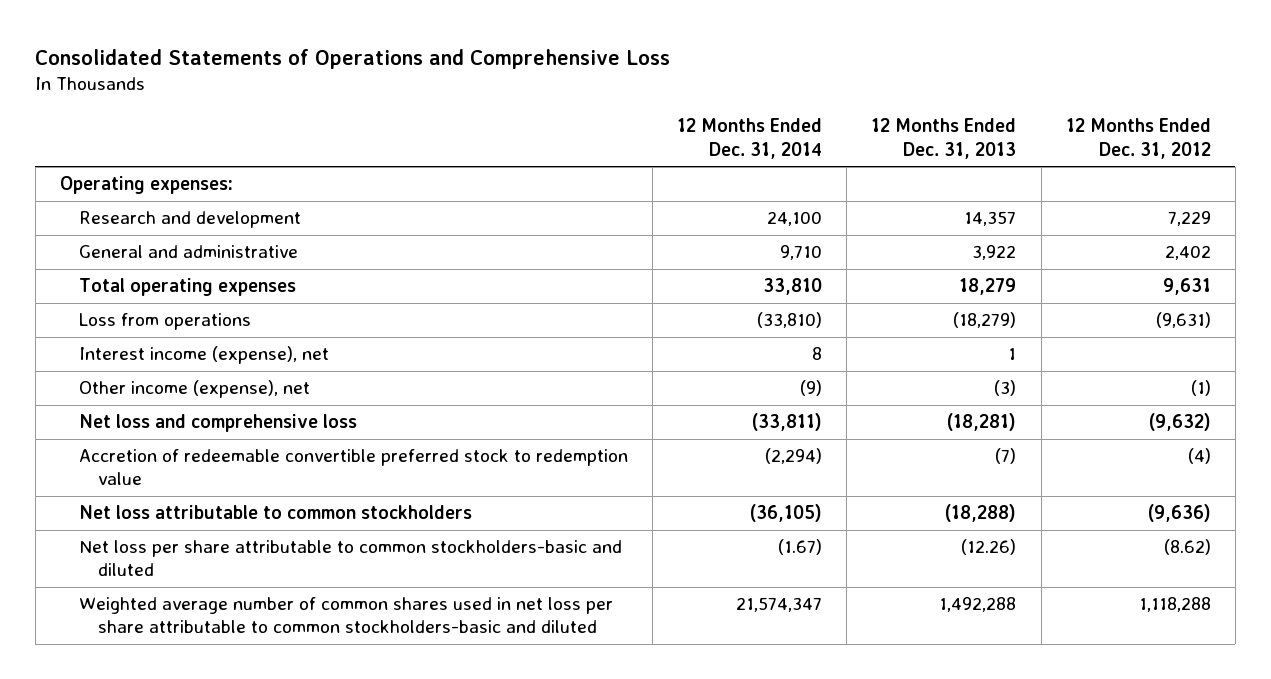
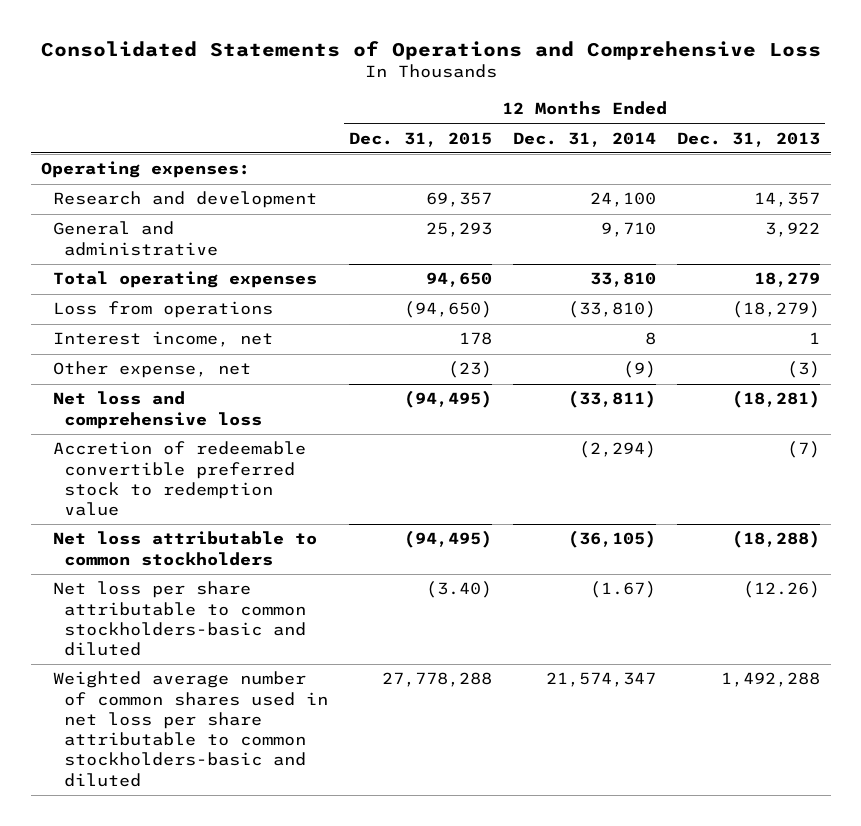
- | 12 Months Ended Dec. 31, 2014 | 12 Months Ended Dec. 31, 2013 | 12 Months Ended Dec. 31, 2012
+ | 12 Months Ended Dec. 31, 2015 | 12 Months Ended Dec. 31, 2014 | 12 Months Ended Dec. 31, 2013
- Interest income (expense), net | 8 | 1 |
- Other income (expense), net | (9) | (3) | (1)
+ Interest income, net | 178 | 8 | 1
+ Other expense, net | (23) | (9) | (3)

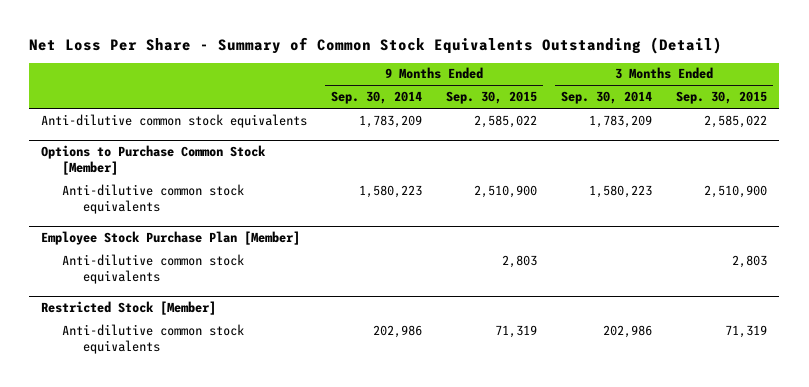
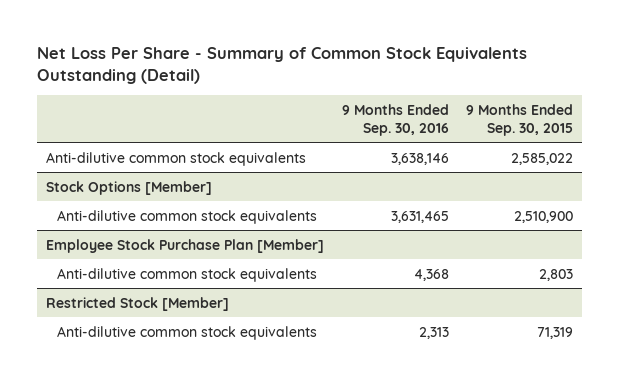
- | 9 Months Ended Sep. 30, 2014 | 9 Months Ended Sep. 30, 2015 | 3 Months Ended Sep. 30, 2014 | 3 Months Ended Sep. 30, 2015
+ | 9 Months Ended Sep. 30, 2016 | 9 Months Ended Sep. 30, 2015
- Options to Purchase Common Stock [Member]
+ Stock Options [Member]

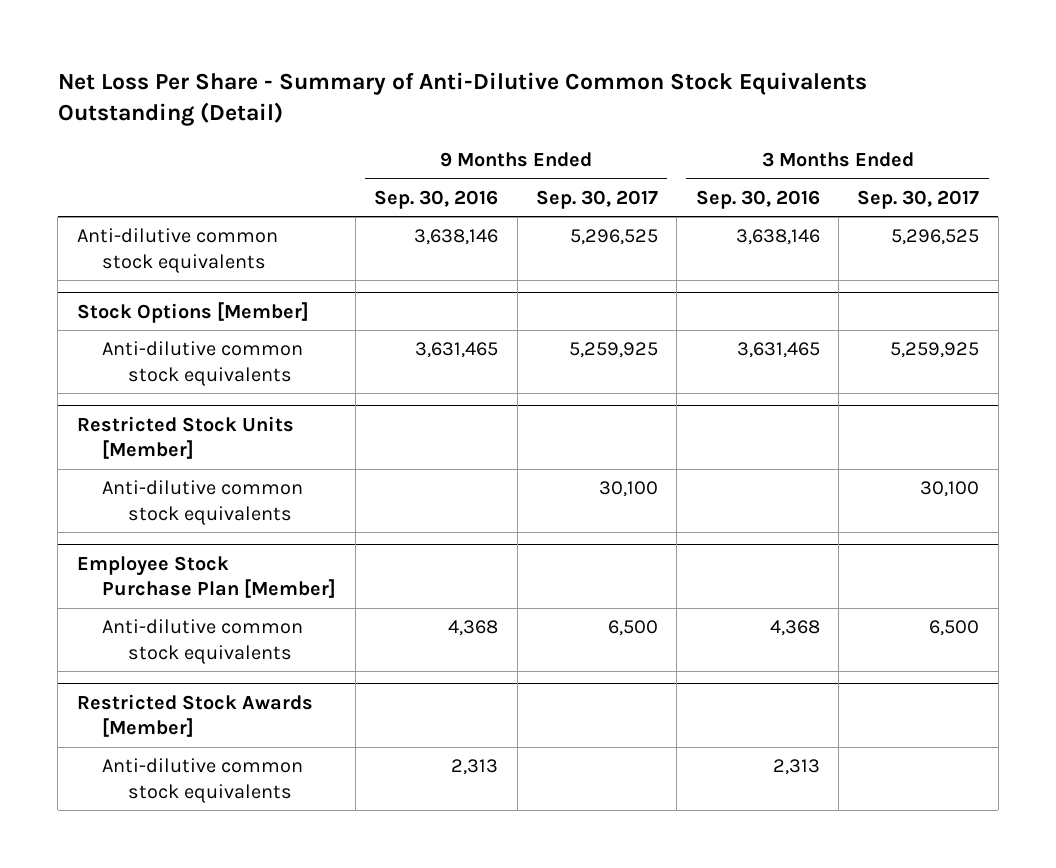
- Net Loss Per Share - Summary of Common Stock Equivalents Outstanding (Detail)
+ Net Loss Per Share - Summary of Anti-Dilutive Common Stock Equivalents Outstanding (Detail)
- | 9 Months Ended Sep. 30, 2016 | 9 Months Ended Sep. 30, 2015
+ | 9 Months Ended Sep. 30, 2016 | 9 Months Ended Sep. 30, 2017 | 3 Months Ended Sep. 30, 2016 | 3 Months Ended Sep. 30, 2017
+ Restricted Stock Units [Member]
+ Anti-dilutive common stock equivalents | | 30,100 | | 30,100
- Restricted Stock [Member]
+ Restricted Stock Awards [Member]

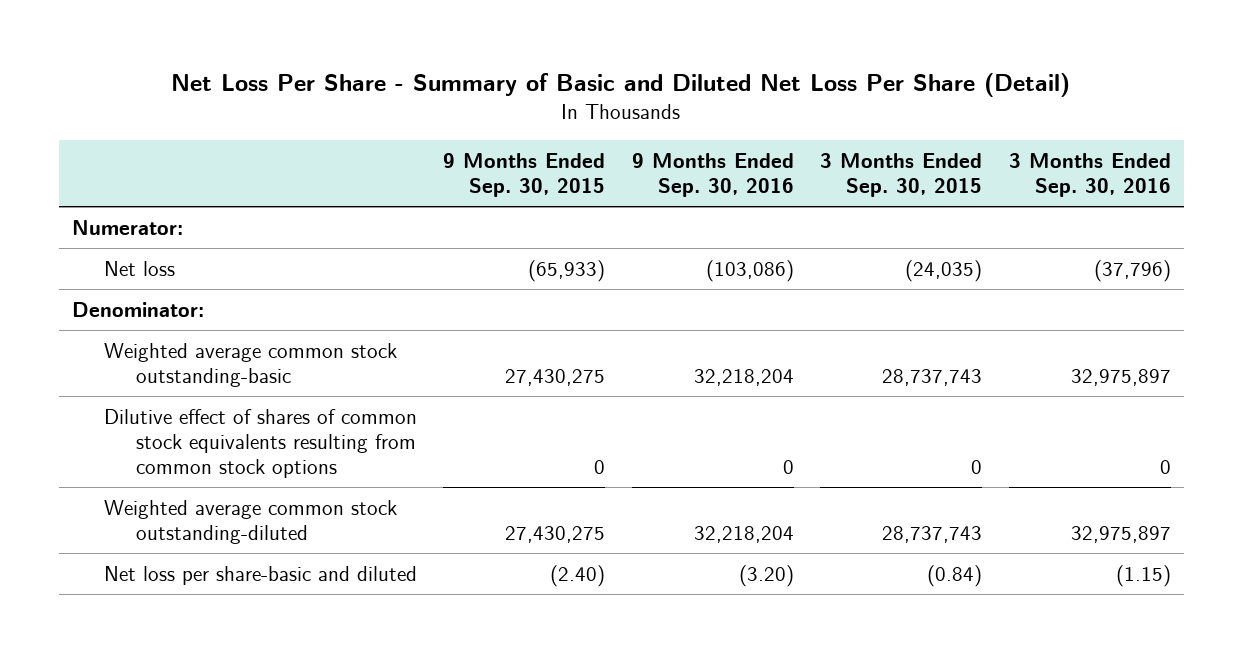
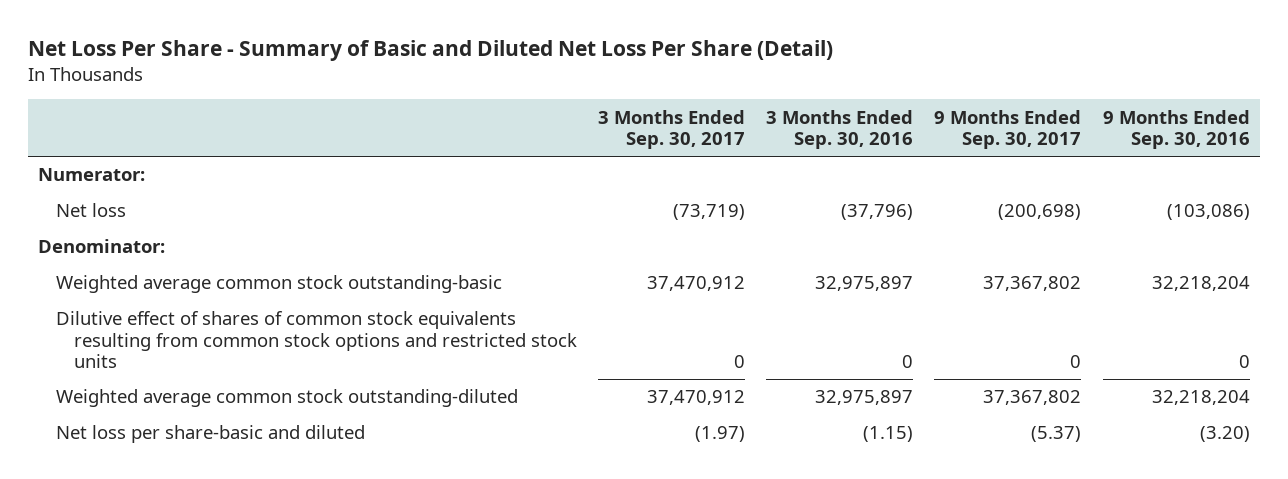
- | 9 Months Ended Sep. 30, 2015 | 9 Months Ended Sep. 30, 2016 | 3 Months Ended Sep. 30, 2015 | 3 Months Ended Sep. 30, 2016
+ | 3 Months Ended Sep. 30, 2017 | 3 Months Ended Sep. 30, 2016 | 9 Months Ended Sep. 30, 2017 | 9 Months Ended Sep. 30, 2016
- Dilutive effect of shares of common stock equivalents resulting from common stock options | 0 | 0 | 0 | 0
+ Dilutive effect of shares of common stock equivalents resulting from common stock options and restricted stock units | 0 | 0 | 0 | 0

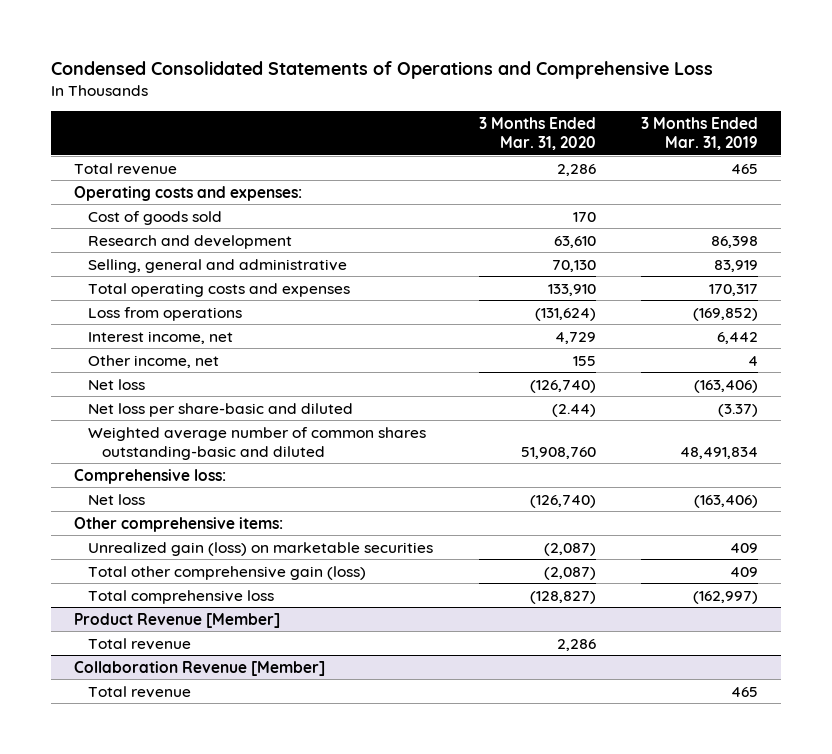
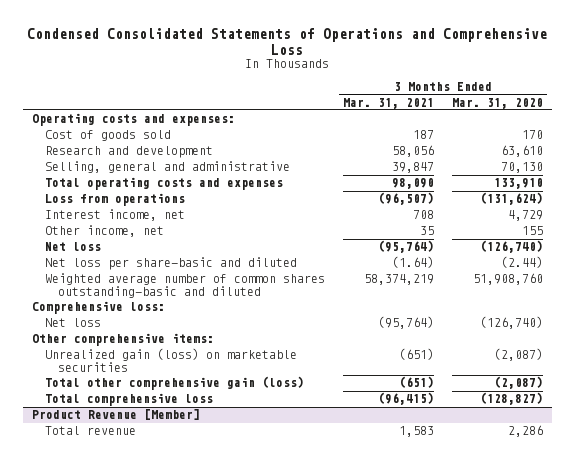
- | 3 Months Ended Mar. 31, 2020 | 3 Months Ended Mar. 31, 2019
+ | 3 Months Ended Mar. 31, 2021 | 3 Months Ended Mar. 31, 2020
- Total revenue | 2,286 | 465
- Collaboration Revenue [Member]
- Total revenue | | 465

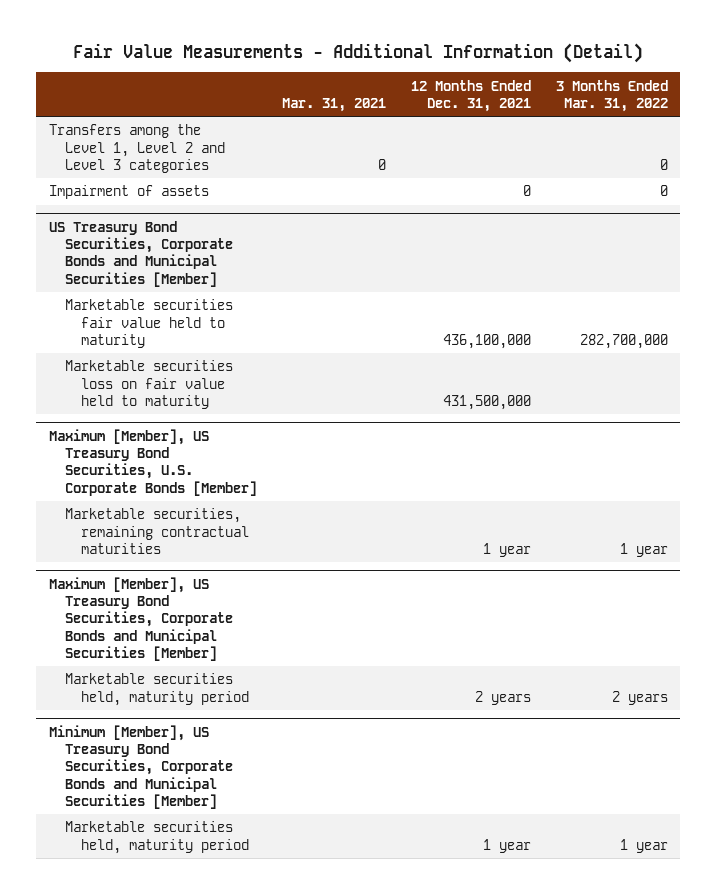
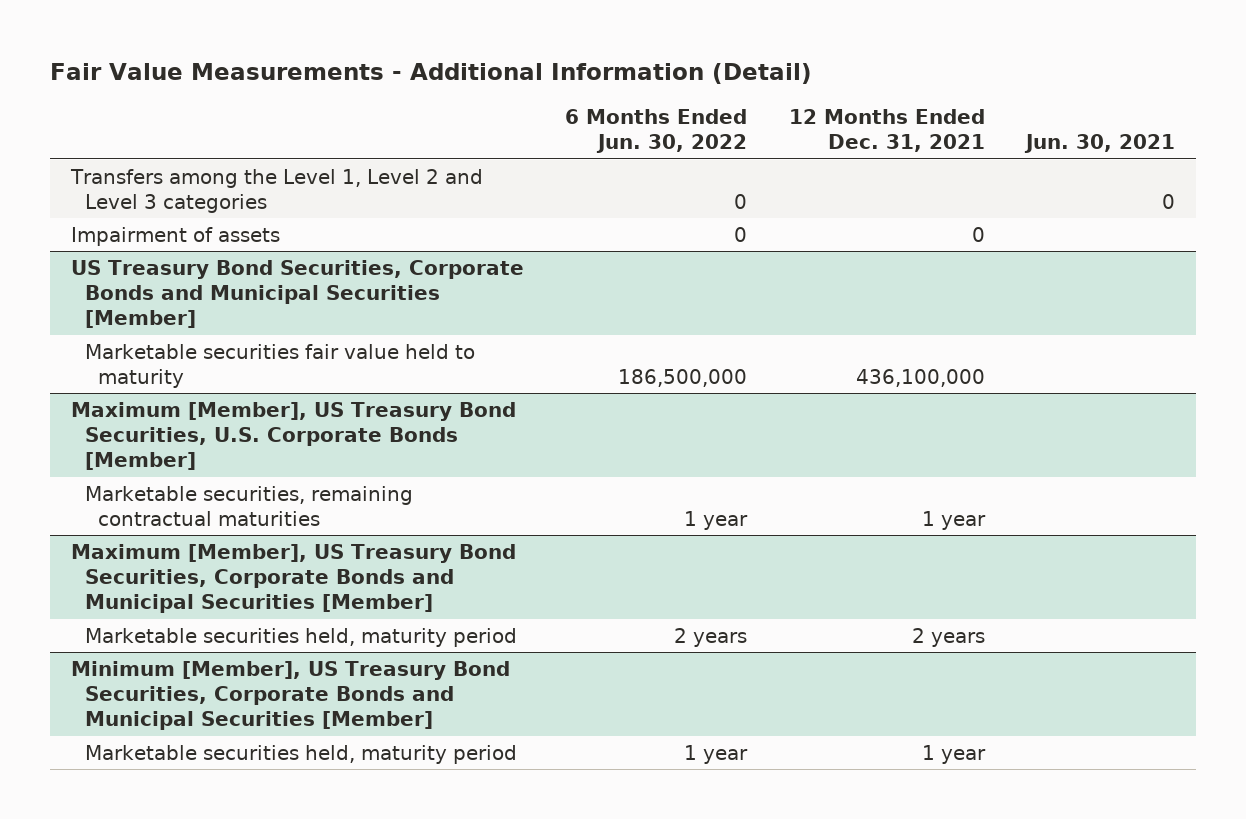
- | Mar. 31, 2021 | 12 Months Ended Dec. 31, 2021 | 3 Months Ended Mar. 31, 2022
+ | 6 Months Ended Jun. 30, 2022 | 12 Months Ended Dec. 31, 2021 | Jun. 30, 2021
@ US Treasury Bond Securities, Corporate Bonds and Municipal Securities [Member]
- Marketable securities loss on fair value held to maturity | | 431,500,000 |

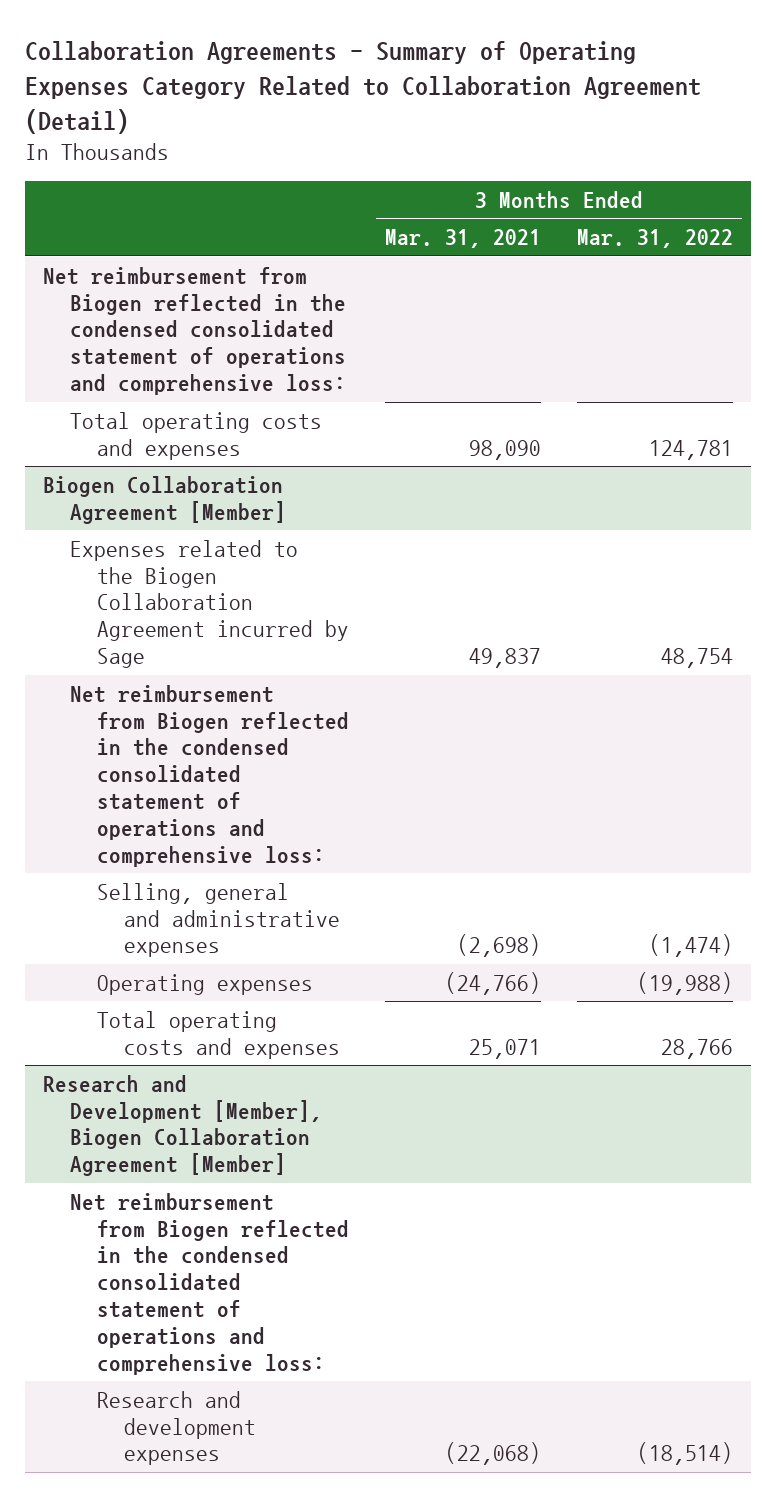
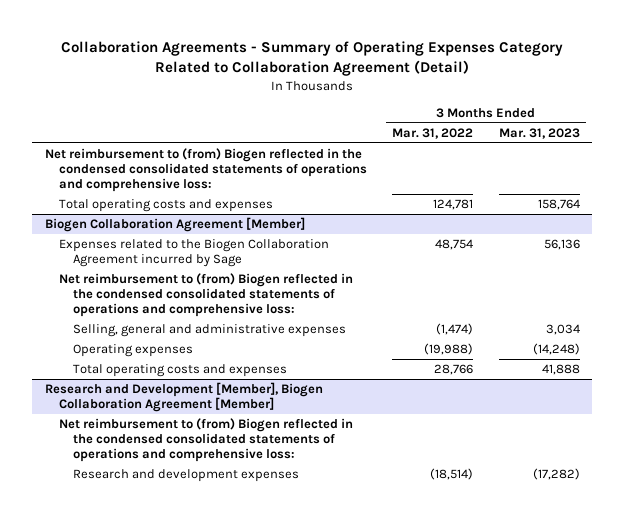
- | 3 Months Ended Mar. 31, 2021 | 3 Months Ended Mar. 31, 2022
+ | 3 Months Ended Mar. 31, 2022 | 3 Months Ended Mar. 31, 2023
- Net reimbursement from Biogen reflected in the condensed consolidated statement of operations and comprehensive loss:
+ Net reimbursement to (from) Biogen reflected in the condensed consolidated statements of operations and comprehensive loss:
@ Biogen Collaboration Agreement [Member]
- Net reimbursement from Biogen reflected in the condensed consolidated statement of operations and comprehensive loss:
+ Net reimbursement to (from) Biogen reflected in the condensed consolidated statements of operations and comprehensive loss:
@ Research and Development [Member], Biogen Collaboration Agreement [Member]
- Net reimbursement from Biogen reflected in the condensed consolidated statement of operations and comprehensive loss:
+ Net reimbursement to (from) Biogen reflected in the condensed consolidated statements of operations and comprehensive loss:

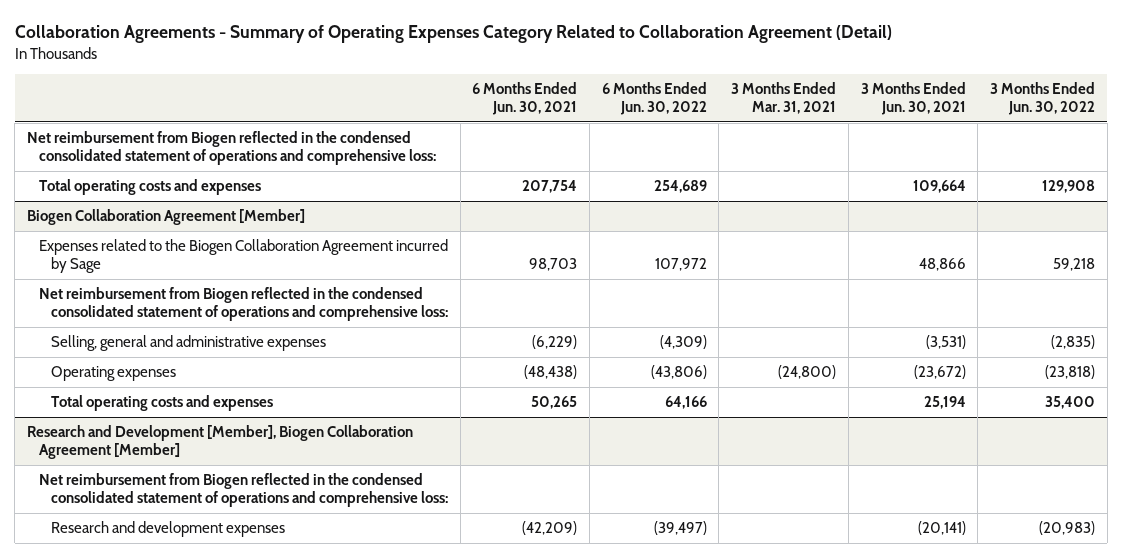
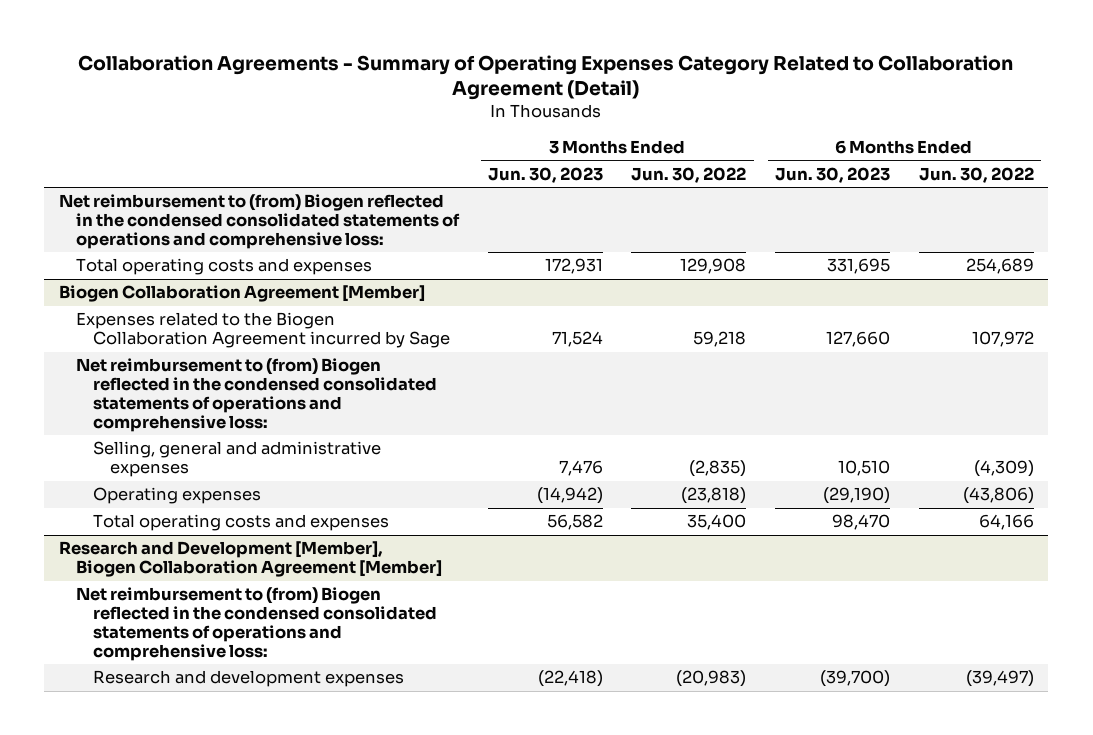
- | 6 Months Ended Jun. 30, 2021 | 6 Months Ended Jun. 30, 2022 | 3 Months Ended Mar. 31, 2021 | 3 Months Ended Jun. 30, 2021 | 3 Months Ended Jun. 30, 2022
+ | 3 Months Ended Jun. 30, 2023 | 3 Months Ended Jun. 30, 2022 | 6 Months Ended Jun. 30, 2023 | 6 Months Ended Jun. 30, 2022
- Net reimbursement from Biogen reflected in the condensed consolidated statement of operations and comprehensive loss:
+ Net reimbursement to (from) Biogen reflected in the condensed consolidated statements of operations and comprehensive loss:
@ Biogen Collaboration Agreement [Member]
- Net reimbursement from Biogen reflected in the condensed consolidated statement of operations and comprehensive loss:
+ Net reimbursement to (from) Biogen reflected in the condensed consolidated statements of operations and comprehensive loss:
@ Research and Development [Member], Biogen Collaboration Agreement [Member]
- Net reimbursement from Biogen reflected in the condensed consolidated statement of operations and comprehensive loss:
+ Net reimbursement to (from) Biogen reflected in the condensed consolidated statements of operations and comprehensive loss:

